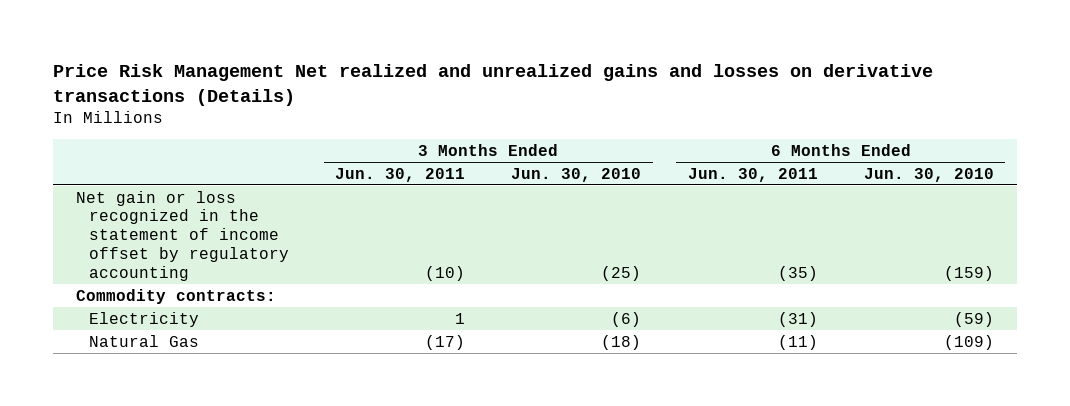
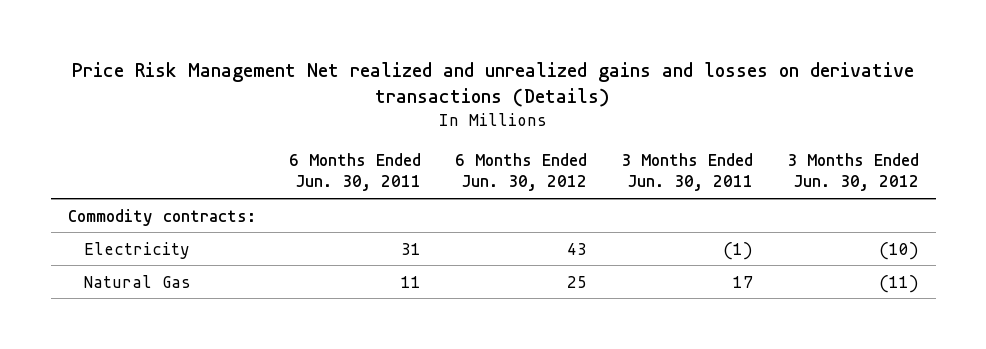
- | 3 Months Ended Jun. 30, 2011 | 3 Months Ended Jun. 30, 2010 | 6 Months Ended Jun. 30, 2011 | 6 Months Ended Jun. 30, 2010
+ | 6 Months Ended Jun. 30, 2011 | 6 Months Ended Jun. 30, 2012 | 3 Months Ended Jun. 30, 2011 | 3 Months Ended Jun. 30, 2012
- Net gain or loss recognized in the statement of income offset by regulatory accounting | (10) | (25) | (35) | (159)
- Electricity | 1 | (6) | (31) | (59)
- Natural Gas | (17) | (18) | (11) | (109)
+ Electricity | 31 | 43 | (1) | (10)
+ Natural Gas | 11 | 25 | 17 | (11)

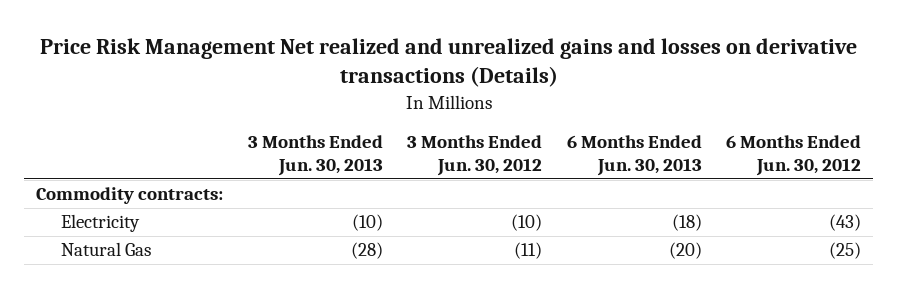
- | 6 Months Ended Jun. 30, 2011 | 6 Months Ended Jun. 30, 2012 | 3 Months Ended Jun. 30, 2011 | 3 Months Ended Jun. 30, 2012
+ | 3 Months Ended Jun. 30, 2013 | 3 Months Ended Jun. 30, 2012 | 6 Months Ended Jun. 30, 2013 | 6 Months Ended Jun. 30, 2012
- Electricity | 31 | 43 | (1) | (10)
- Natural Gas | 11 | 25 | 17 | (11)
+ Electricity | (10) | (10) | (18) | (43)
+ Natural Gas | (28) | (11) | (20) | (25)

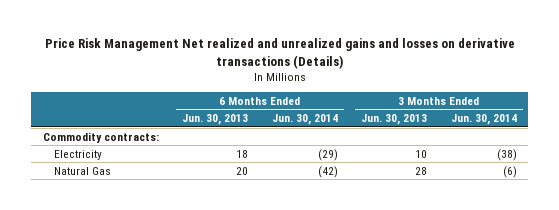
- | 3 Months Ended Jun. 30, 2013 | 3 Months Ended Jun. 30, 2012 | 6 Months Ended Jun. 30, 2013 | 6 Months Ended Jun. 30, 2012
+ | 6 Months Ended Jun. 30, 2013 | 6 Months Ended Jun. 30, 2014 | 3 Months Ended Jun. 30, 2013 | 3 Months Ended Jun. 30, 2014
- Electricity | (10) | (10) | (18) | (43)
- Natural Gas | (28) | (11) | (20) | (25)
+ Electricity | 18 | (29) | 10 | (38)
+ Natural Gas | 20 | (42) | 28 | (6)

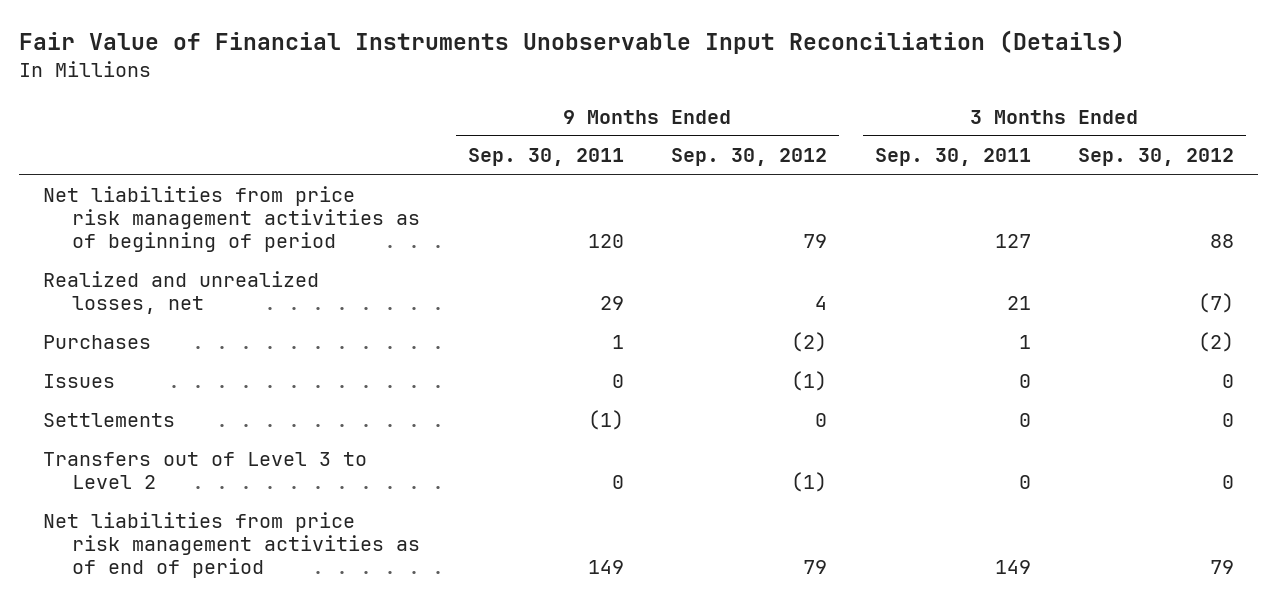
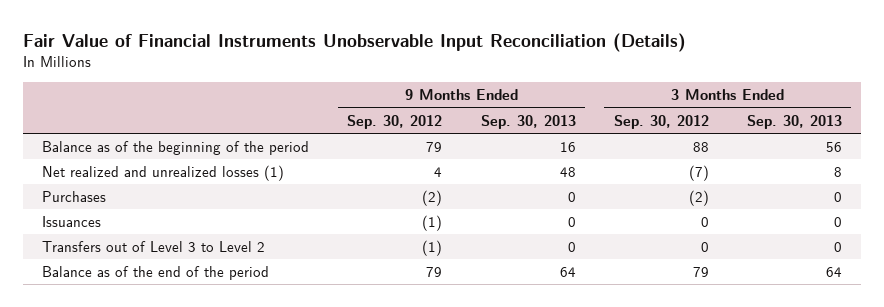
- | 9 Months Ended Sep. 30, 2011 | 9 Months Ended Sep. 30, 2012 | 3 Months Ended Sep. 30, 2011 | 3 Months Ended Sep. 30, 2012
+ | 9 Months Ended Sep. 30, 2012 | 9 Months Ended Sep. 30, 2013 | 3 Months Ended Sep. 30, 2012 | 3 Months Ended Sep. 30, 2013
- Net liabilities from price risk management activities as of beginning of period | 120 | 79 | 127 | 88
- Realized and unrealized losses, net | 29 | 4 | 21 | (7)
+ Balance as of the beginning of the period | 79 | 16 | 88 | 56
+ Net realized and unrealized losses (1) | 4 | 48 | (7) | 8
- Issues | 0 | (1) | 0 | 0
- Settlements | (1) | 0 | 0 | 0
+ Issuances | (1) | 0 | 0 | 0
- Net liabilities from price risk management activities as of end of period | 149 | 79 | 149 | 79
+ Balance as of the end of the period | 79 | 64 | 79 | 64

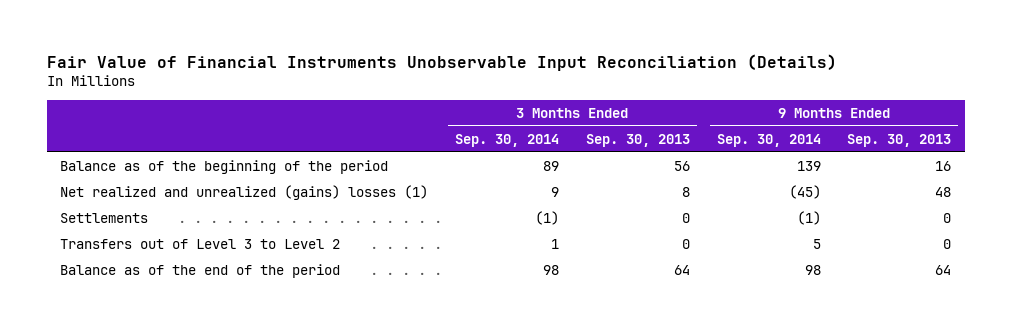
- | 9 Months Ended Sep. 30, 2012 | 9 Months Ended Sep. 30, 2013 | 3 Months Ended Sep. 30, 2012 | 3 Months Ended Sep. 30, 2013
+ | 3 Months Ended Sep. 30, 2014 | 3 Months Ended Sep. 30, 2013 | 9 Months Ended Sep. 30, 2014 | 9 Months Ended Sep. 30, 2013
- Net realized and unrealized losses (1) | 4 | 48 | (7) | 8
- Purchases | (2) | 0 | (2) | 0
- Issuances | (1) | 0 | 0 | 0
+ Net realized and unrealized (gains) losses (1) | 9 | 8 | (45) | 48
+ Settlements | (1) | 0 | (1) | 0

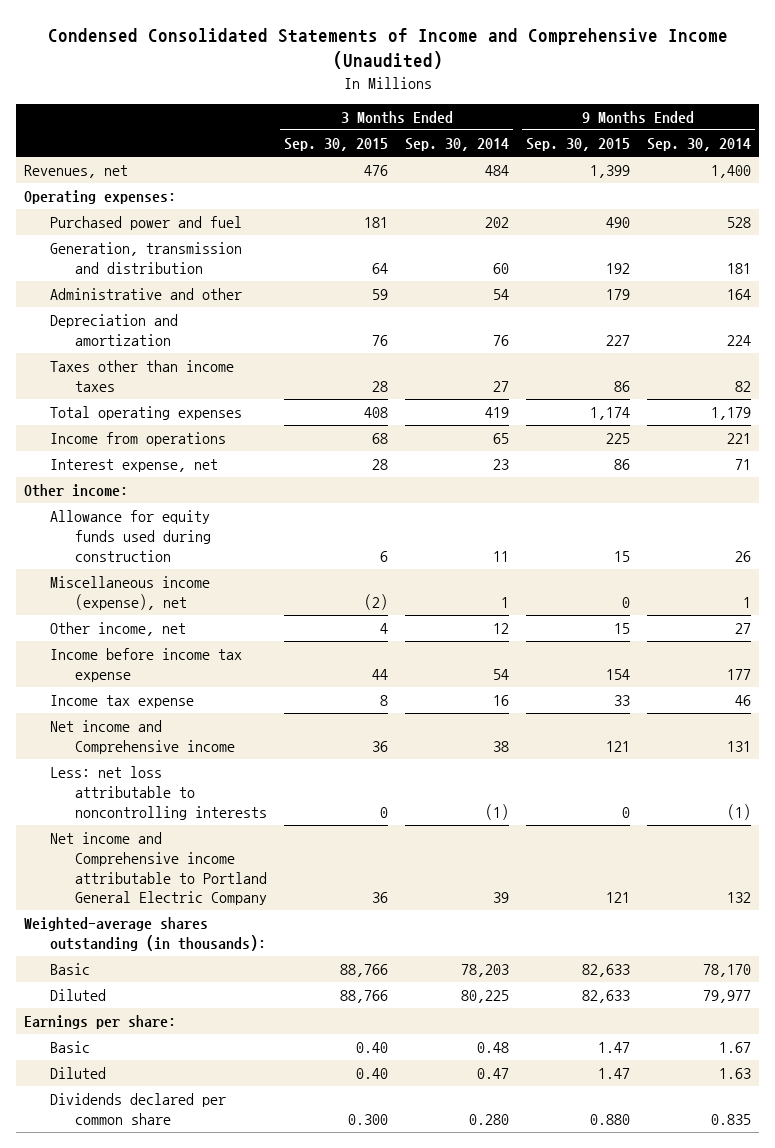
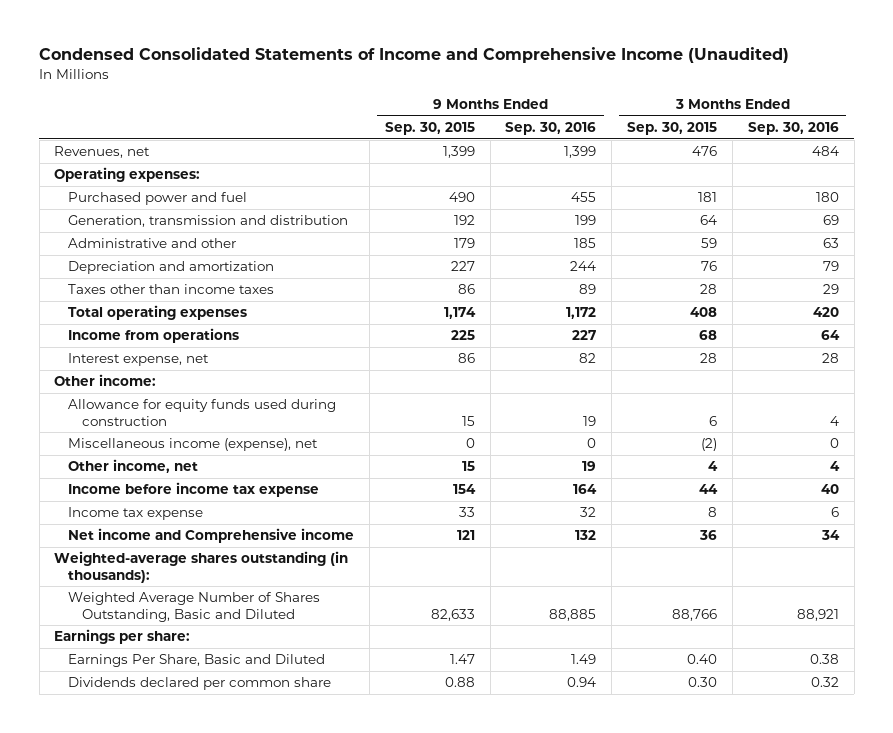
- | 3 Months Ended Sep. 30, 2015 | 3 Months Ended Sep. 30, 2014 | 9 Months Ended Sep. 30, 2015 | 9 Months Ended Sep. 30, 2014
+ | 9 Months Ended Sep. 30, 2015 | 9 Months Ended Sep. 30, 2016 | 3 Months Ended Sep. 30, 2015 | 3 Months Ended Sep. 30, 2016
- Less: net loss attributable to noncontrolling interests | 0 | (1) | 0 | (1)
- Net income and Comprehensive income attributable to Portland General Electric Company | 36 | 39 | 121 | 132
- Basic | 88,766 | 78,203 | 82,633 | 78,170
- Diluted | 88,766 | 80,225 | 82,633 | 79,977
+ Weighted Average Number of Shares Outstanding, Basic and Diluted | 82,633 | 88,885 | 88,766 | 88,921
- Basic | 0.40 | 0.48 | 1.47 | 1.67
- Diluted | 0.40 | 0.47 | 1.47 | 1.63
- Dividends declared per common share | 0.300 | 0.280 | 0.880 | 0.835
+ Earnings Per Share, Basic and Diluted | 1.47 | 1.49 | 0.40 | 0.38
+ Dividends declared per common share | 0.88 | 0.94 | 0.30 | 0.32

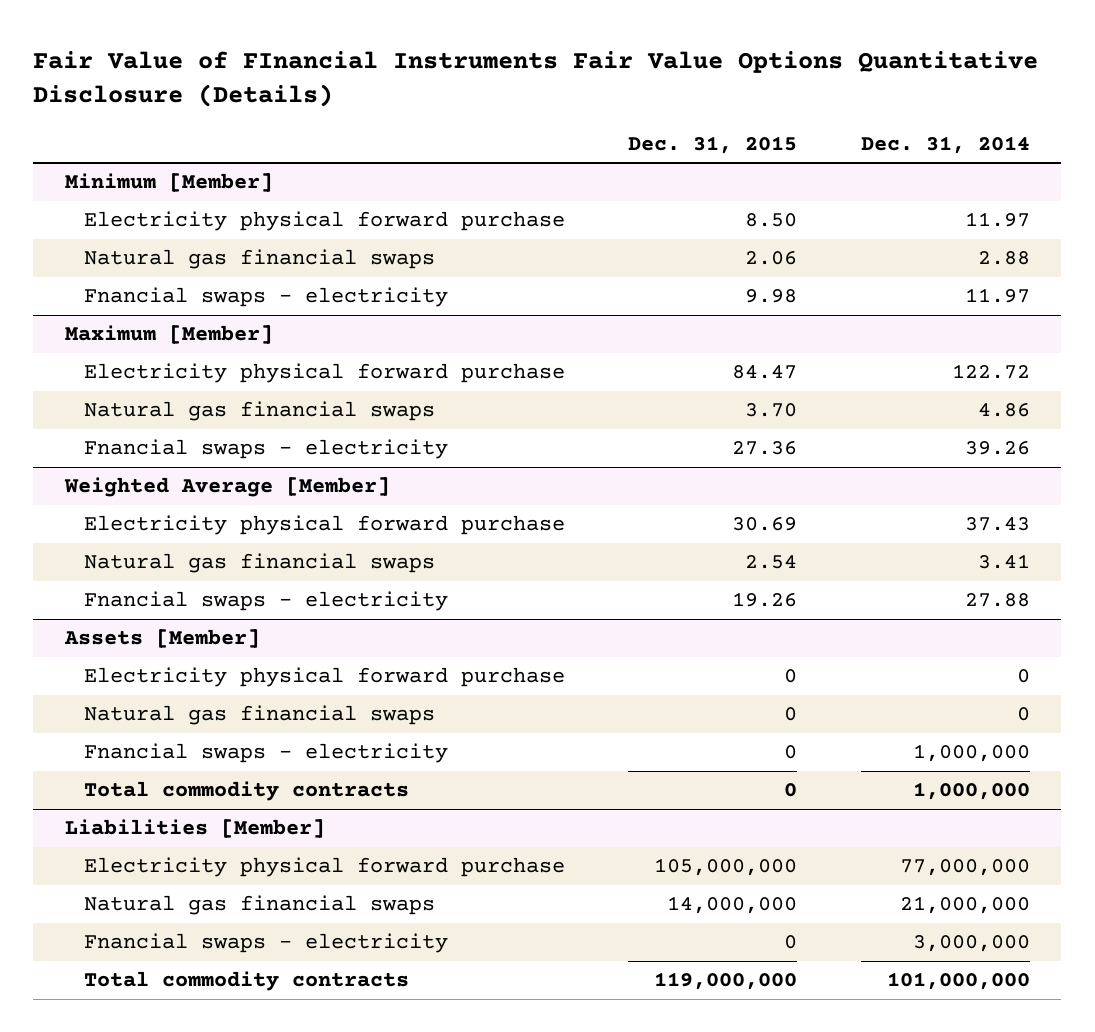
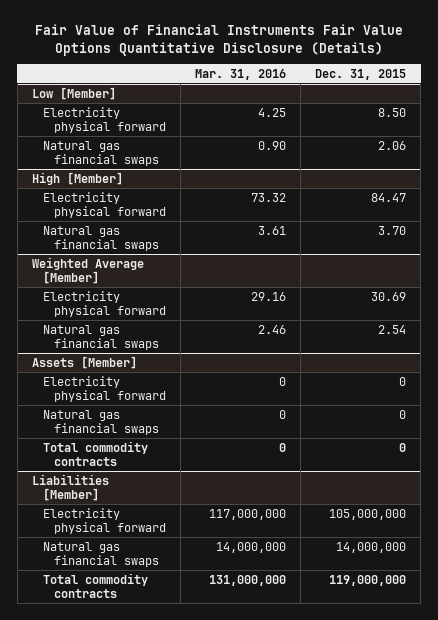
- Fair Value of FInancial Instruments Fair Value Options Quantitative Disclosure (Details)
+ Fair Value of Financial Instruments Fair Value Options Quantitative Disclosure (Details)
- | Dec. 31, 2015 | Dec. 31, 2014
+ | Mar. 31, 2016 | Dec. 31, 2015
- Minimum [Member]
- Electricity physical forward purchase | 8.50 | 11.97
+ Low [Member]
+ Electricity physical forward | 4.25 | 8.50
- Fnancial swaps - electricity | 9.98 | 11.97
- Maximum [Member]
- Electricity physical forward purchase | 84.47 | 122.72
+ High [Member]
+ Electricity physical forward | 73.32 | 84.47
- Fnancial swaps - electricity | 27.36 | 39.26
@ Weighted Average [Member]
- Electricity physical forward purchase | 30.69 | 37.43
+ Electricity physical forward | 29.16 | 30.69
- Fnancial swaps - electricity | 19.26 | 27.88
@ Assets [Member]
- Electricity physical forward purchase | 0 | 0
+ Electricity physical forward | 0 | 0
- Fnancial swaps - electricity | 0 | 1,000,000
@ Liabilities [Member]
- Electricity physical forward purchase | 105,000,000 | 77,000,000
+ Electricity physical forward | 117,000,000 | 105,000,000
- Fnancial swaps - electricity | 0 | 3,000,000

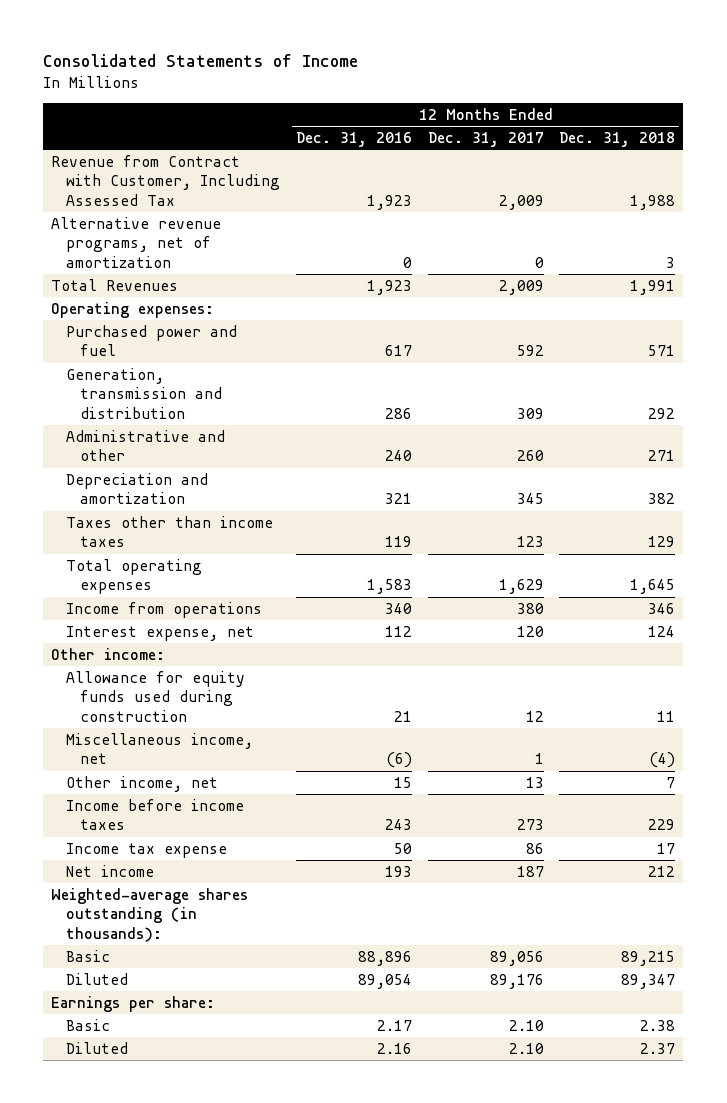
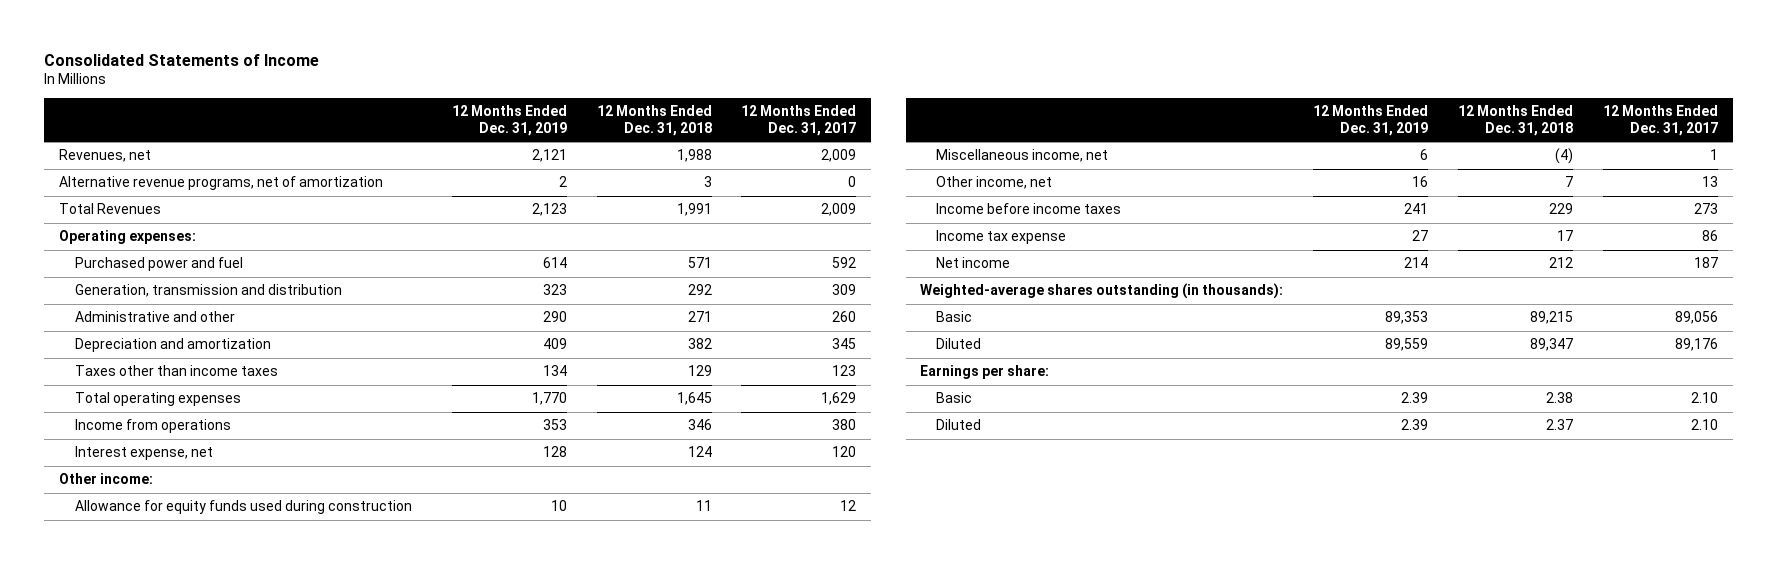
- | 12 Months Ended Dec. 31, 2016 | 12 Months Ended Dec. 31, 2017 | 12 Months Ended Dec. 31, 2018
+ | 12 Months Ended Dec. 31, 2019 | 12 Months Ended Dec. 31, 2018 | 12 Months Ended Dec. 31, 2017
- Revenue from Contract with Customer, Including Assessed Tax | 1,923 | 2,009 | 1,988
+ Revenues, net | 2,121 | 1,988 | 2,009

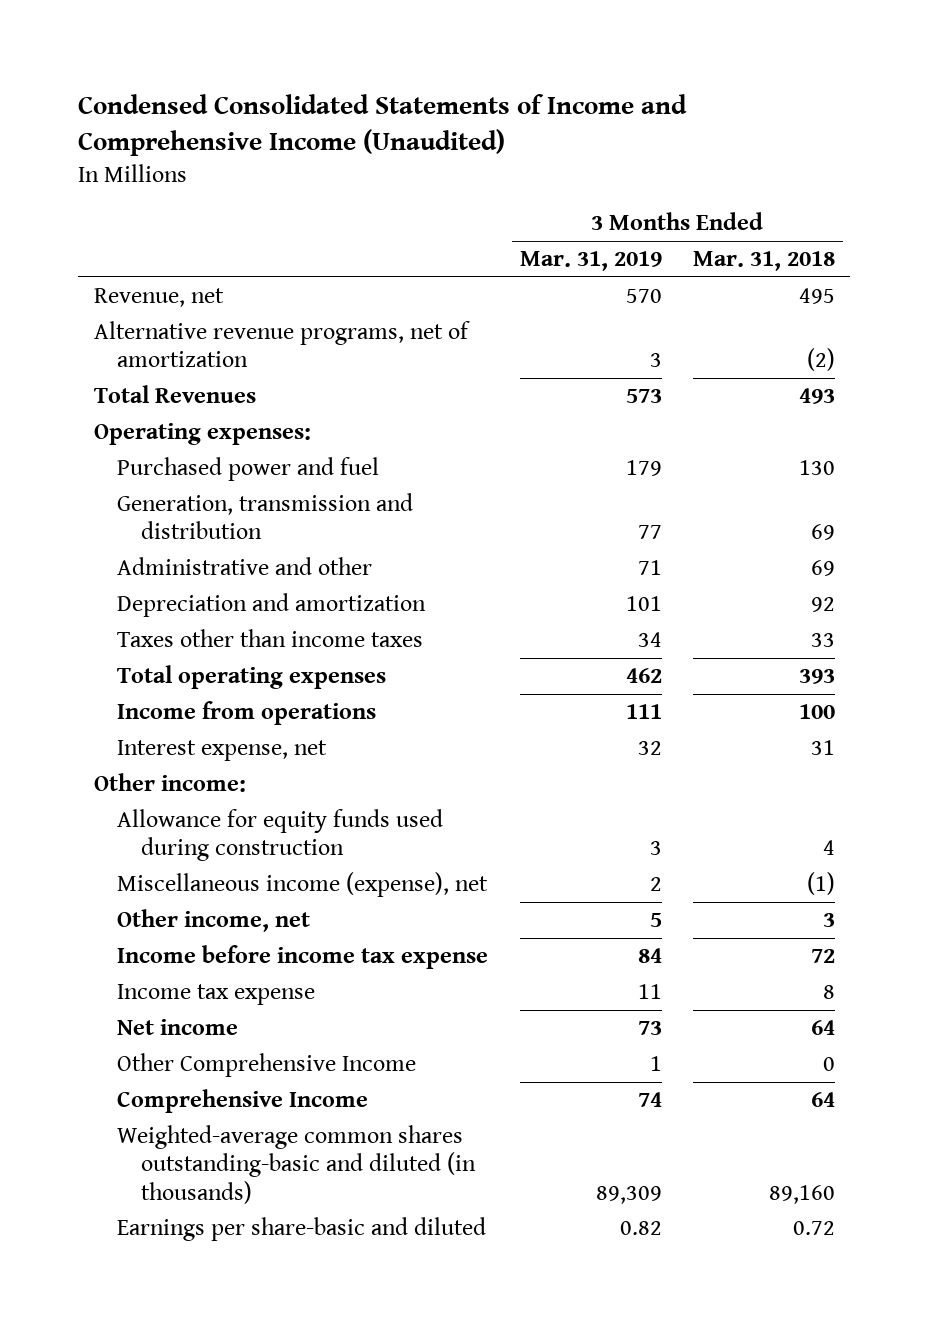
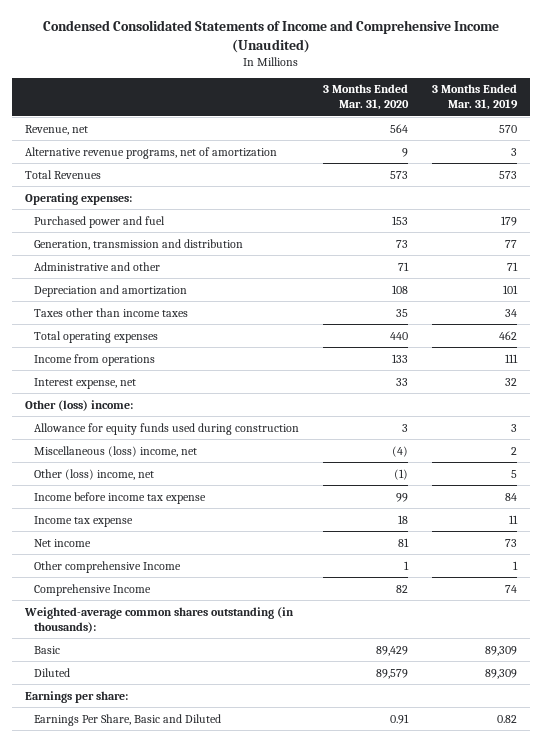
- | 3 Months Ended Mar. 31, 2019 | 3 Months Ended Mar. 31, 2018
+ | 3 Months Ended Mar. 31, 2020 | 3 Months Ended Mar. 31, 2019
- Other income:
+ Other (loss) income:
- Miscellaneous income (expense), net | 2 | (1)
- Other income, net | 5 | 3
+ Miscellaneous (loss) income, net | (4) | 2
+ Other (loss) income, net | (1) | 5
- Other Comprehensive Income | 1 | 0
+ Other comprehensive Income | 1 | 1
- Weighted-average common shares outstanding-basic and diluted (in thousands) | 89,309 | 89,160
- Earnings per share-basic and diluted | 0.82 | 0.72
+ Weighted-average common shares outstanding (in thousands):
+ Basic | 89,429 | 89,309
+ Diluted | 89,579 | 89,309
+ Earnings per share:
+ Earnings Per Share, Basic and Diluted | 0.91 | 0.82

